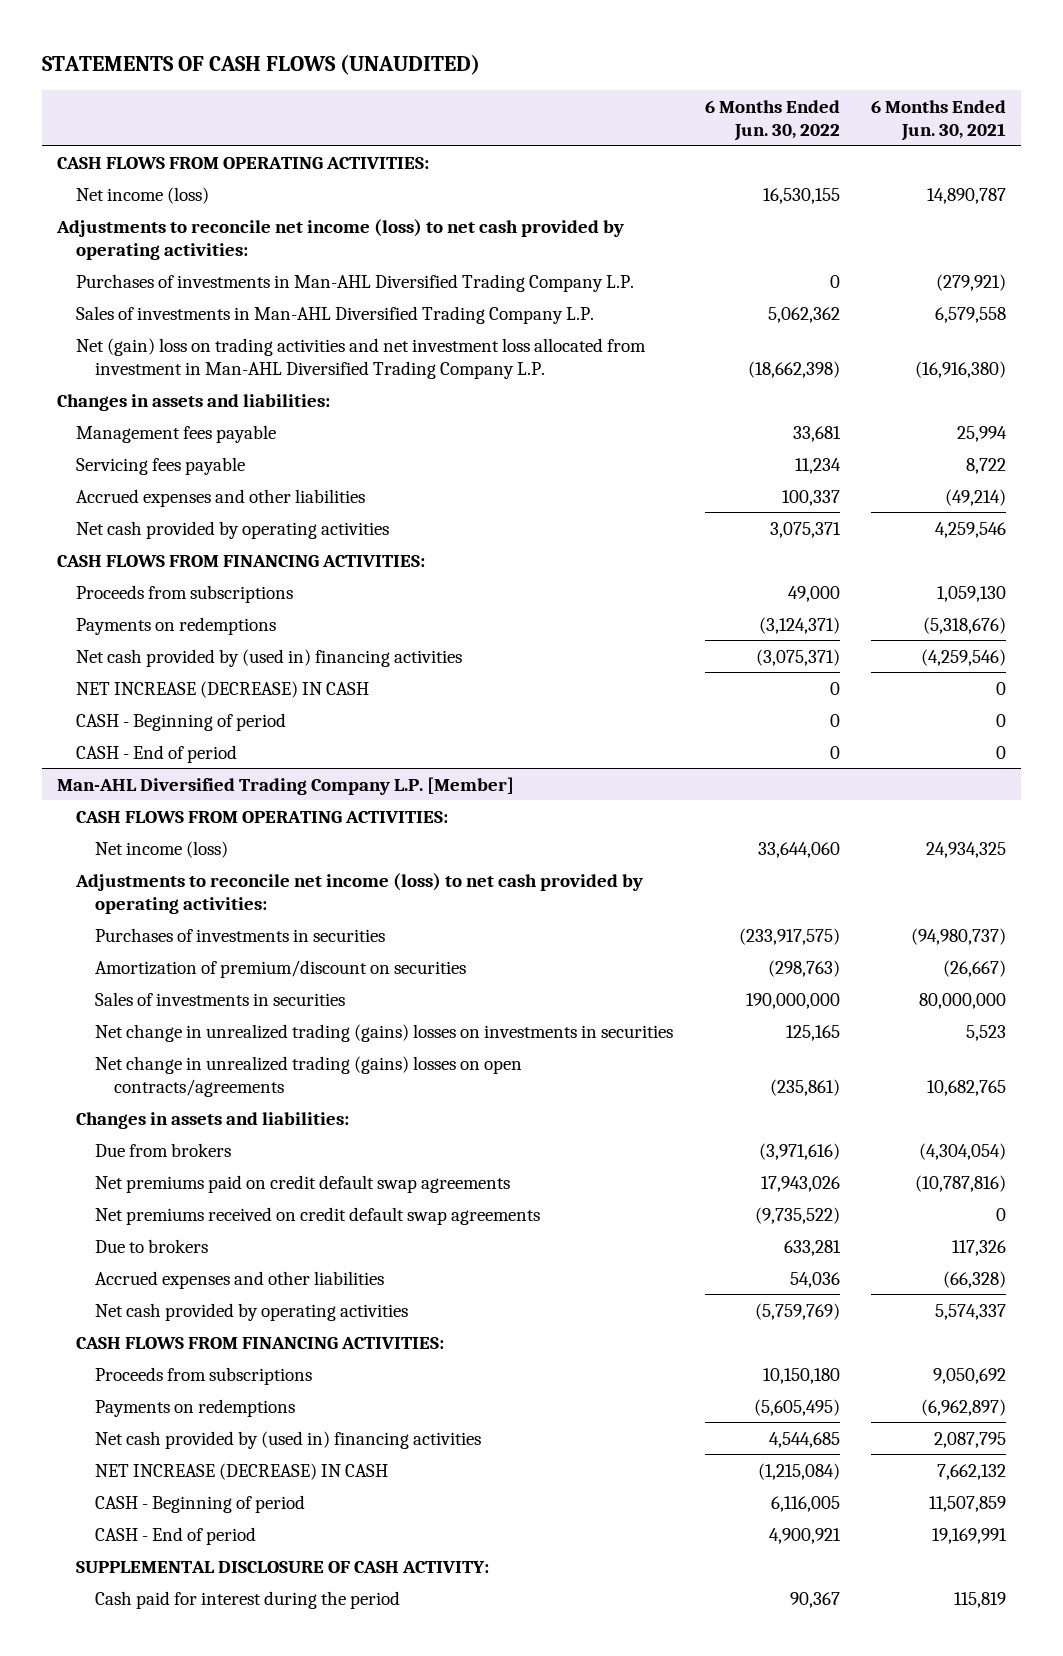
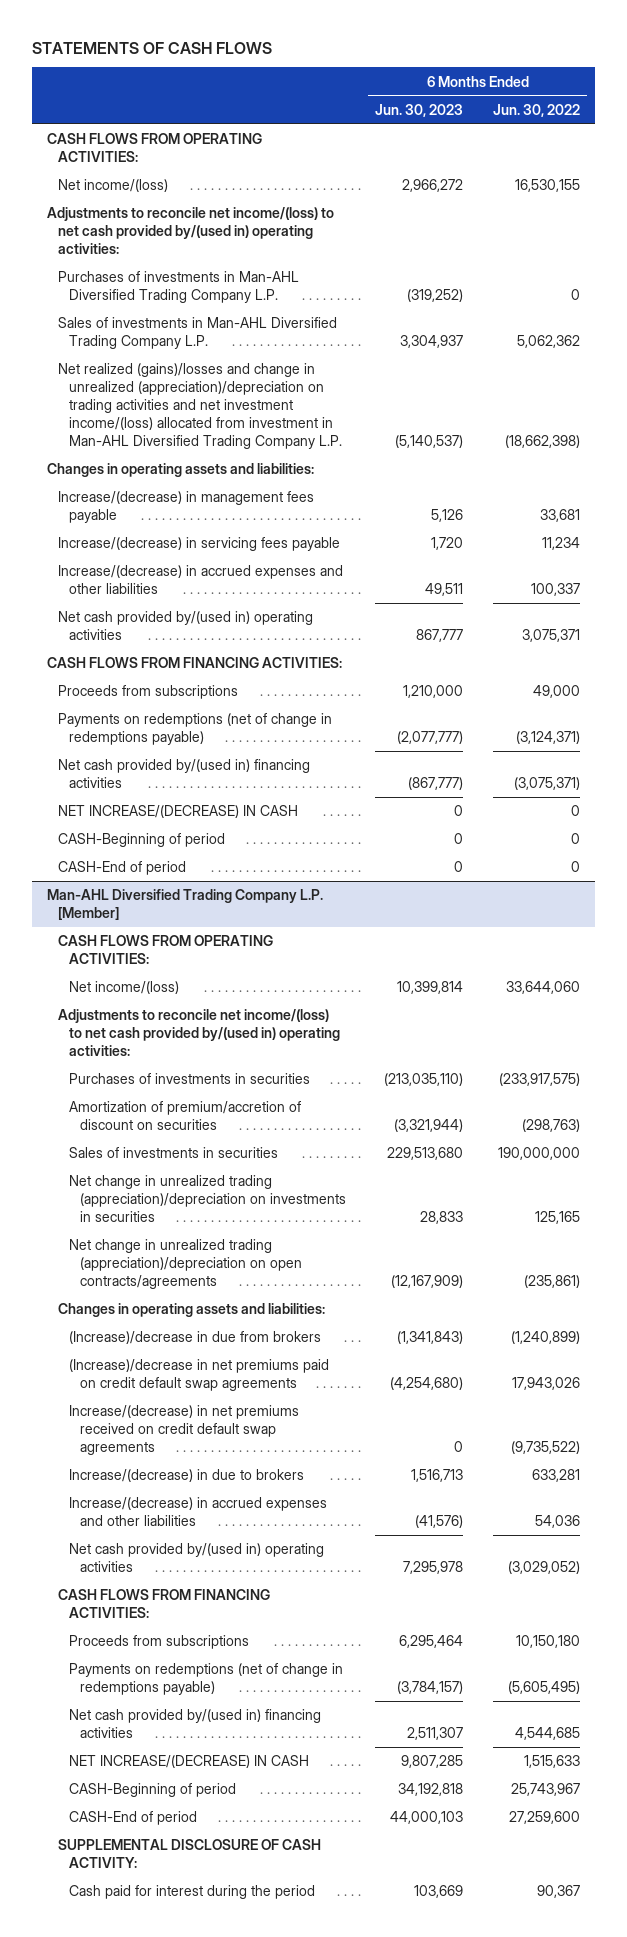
- STATEMENTS OF CASH FLOWS (UNAUDITED)
+ STATEMENTS OF CASH FLOWS
- | 6 Months Ended Jun. 30, 2022 | 6 Months Ended Jun. 30, 2021
+ | 6 Months Ended Jun. 30, 2023 | 6 Months Ended Jun. 30, 2022
- Net income (loss) | 16,530,155 | 14,890,787
- Adjustments to reconcile net income (loss) to net cash provided by operating activities:
+ Net income/(loss) | 2,966,272 | 16,530,155
+ Adjustments to reconcile net income/(loss) to net cash provided by/(used in) operating activities:
- Net (gain) loss on trading activities and net investment loss allocated from investment in Man-AHL Diversified Trading Company L.P. | (18,662,398) | (16,916,380)
- Changes in assets and liabilities:
- Management fees payable | 33,681 | 25,994
- Servicing fees payable | 11,234 | 8,722
- Accrued expenses and other liabilities | 100,337 | (49,214)
- Net cash provided by operating activities | 3,075,371 | 4,259,546
+ Net realized (gains)/losses and change in unrealized (appreciation)/depreciation on trading activities and net investment income/(loss) allocated from investment in Man-AHL Diversified Trading Company L.P. | (5,140,537) | (18,662,398)
+ Changes in operating assets and liabilities:
+ Increase/(decrease) in management fees payable | 5,126 | 33,681
+ Increase/(decrease) in servicing fees payable | 1,720 | 11,234
+ Increase/(decrease) in accrued expenses and other liabilities | 49,511 | 100,337
+ Net cash provided by/(used in) operating activities | 867,777 | 3,075,371
- Payments on redemptions | (3,124,371) | (5,318,676)
- Net cash provided by (used in) financing activities | (3,075,371) | (4,259,546)
- NET INCREASE (DECREASE) IN CASH | 0 | 0
- CASH - Beginning of period | 0 | 0
- CASH - End of period | 0 | 0
+ Payments on redemptions (net of change in redemptions payable) | (2,077,777) | (3,124,371)
+ Net cash provided by/(used in) financing activities | (867,777) | (3,075,371)
+ NET INCREASE/(DECREASE) IN CASH | 0 | 0
+ CASH-Beginning of period | 0 | 0
+ CASH-End of period | 0 | 0
@ Man-AHL Diversified Trading Company L.P. [Member]
- Net income (loss) | 33,644,060 | 24,934,325
- Adjustments to reconcile net income (loss) to net cash provided by operating activities:
+ Net income/(loss) | 10,399,814 | 33,644,060
+ Adjustments to reconcile net income/(loss) to net cash provided by/(used in) operating activities:
- Amortization of premium/discount on securities | (298,763) | (26,667)
+ Amortization of premium/accretion of discount on securities | (3,321,944) | (298,763)
- Net change in unrealized trading (gains) losses on investments in securities | 125,165 | 5,523
- Net change in unrealized trading (gains) losses on open contracts/agreements | (235,861) | 10,682,765
- Changes in assets and liabilities:
- Due from brokers | (3,971,616) | (4,304,054)
- Net premiums paid on credit default swap agreements | 17,943,026 | (10,787,816)
- Net premiums received on credit default swap agreements | (9,735,522) | 0
- Due to brokers | 633,281 | 117,326
- Accrued expenses and other liabilities | 54,036 | (66,328)
- Net cash provided by operating activities | (5,759,769) | 5,574,337
+ Net change in unrealized trading (appreciation)/depreciation on investments in securities | 28,833 | 125,165
+ Net change in unrealized trading (appreciation)/depreciation on open contracts/agreements | (12,167,909) | (235,861)
+ Changes in operating assets and liabilities:
+ (Increase)/decrease in due from brokers | (1,341,843) | (1,240,899)
+ (Increase)/decrease in net premiums paid on credit default swap agreements | (4,254,680) | 17,943,026
+ Increase/(decrease) in net premiums received on credit default swap agreements | 0 | (9,735,522)
+ Increase/(decrease) in due to brokers | 1,516,713 | 633,281
+ Increase/(decrease) in accrued expenses and other liabilities | (41,576) | 54,036
+ Net cash provided by/(used in) operating activities | 7,295,978 | (3,029,052)
- Payments on redemptions | (5,605,495) | (6,962,897)
- Net cash provided by (used in) financing activities | 4,544,685 | 2,087,795
- NET INCREASE (DECREASE) IN CASH | (1,215,084) | 7,662,132
- CASH - Beginning of period | 6,116,005 | 11,507,859
- CASH - End of period | 4,900,921 | 19,169,991
+ Payments on redemptions (net of change in redemptions payable) | (3,784,157) | (5,605,495)
+ Net cash provided by/(used in) financing activities | 2,511,307 | 4,544,685
+ NET INCREASE/(DECREASE) IN CASH | 9,807,285 | 1,515,633
+ CASH-Beginning of period | 34,192,818 | 25,743,967
+ CASH-End of period | 44,000,103 | 27,259,600

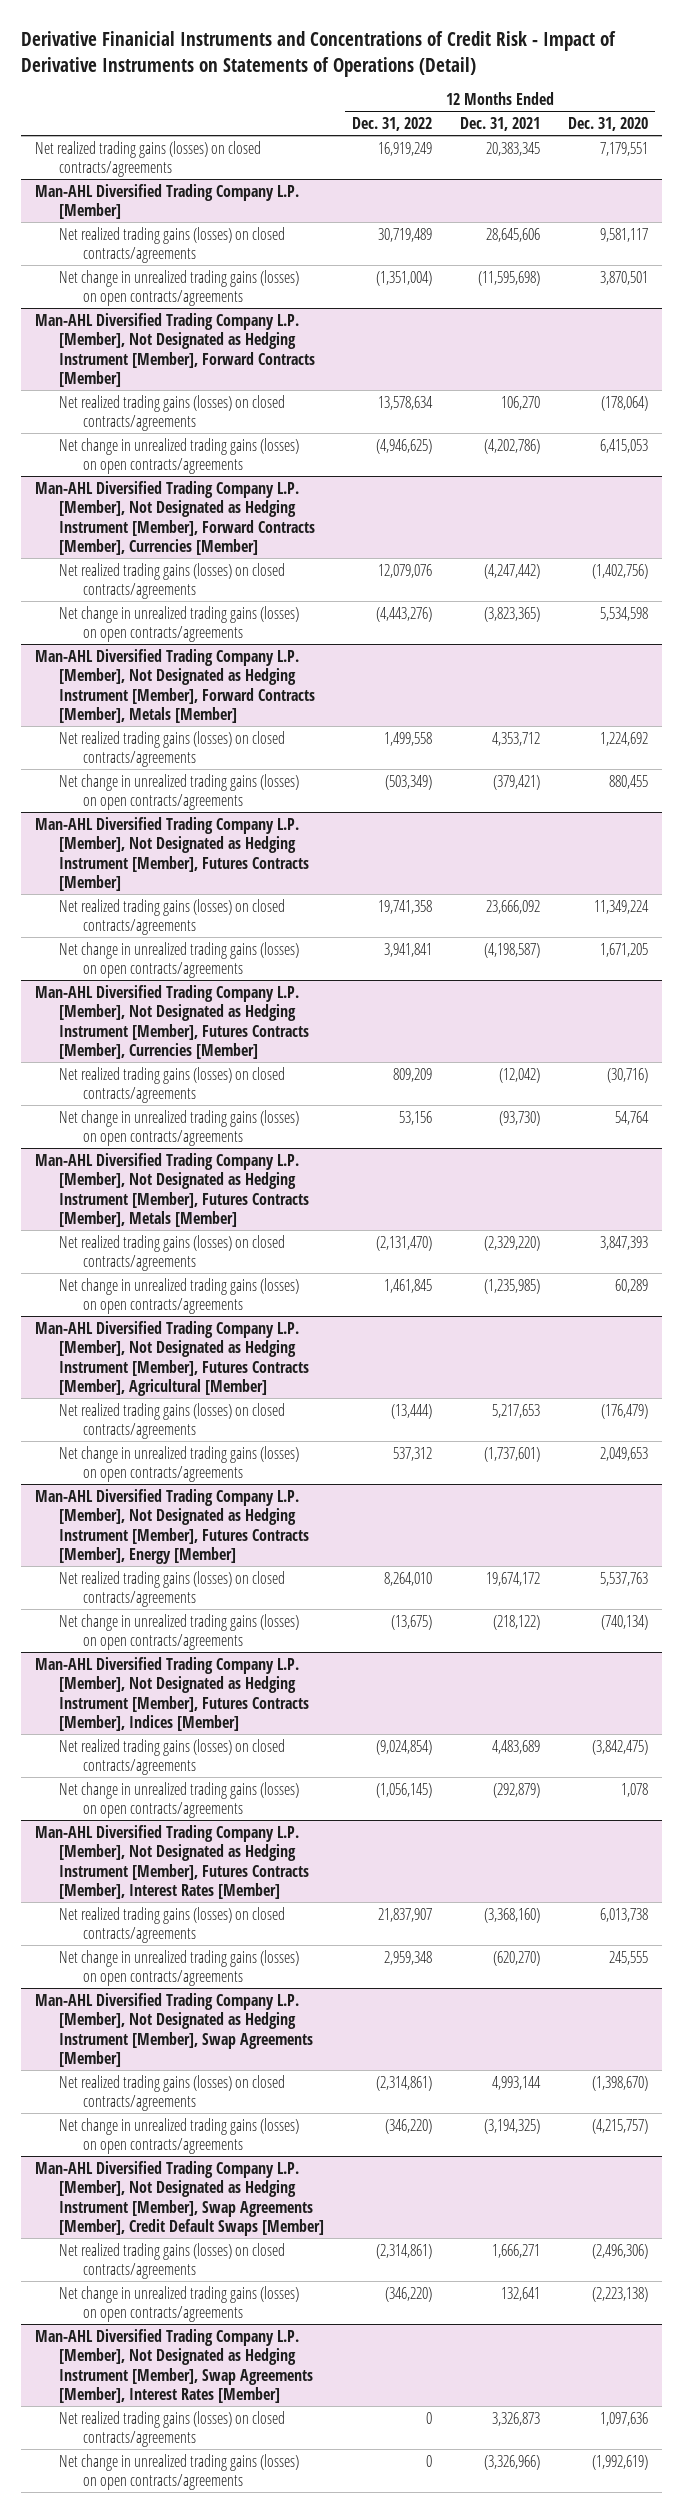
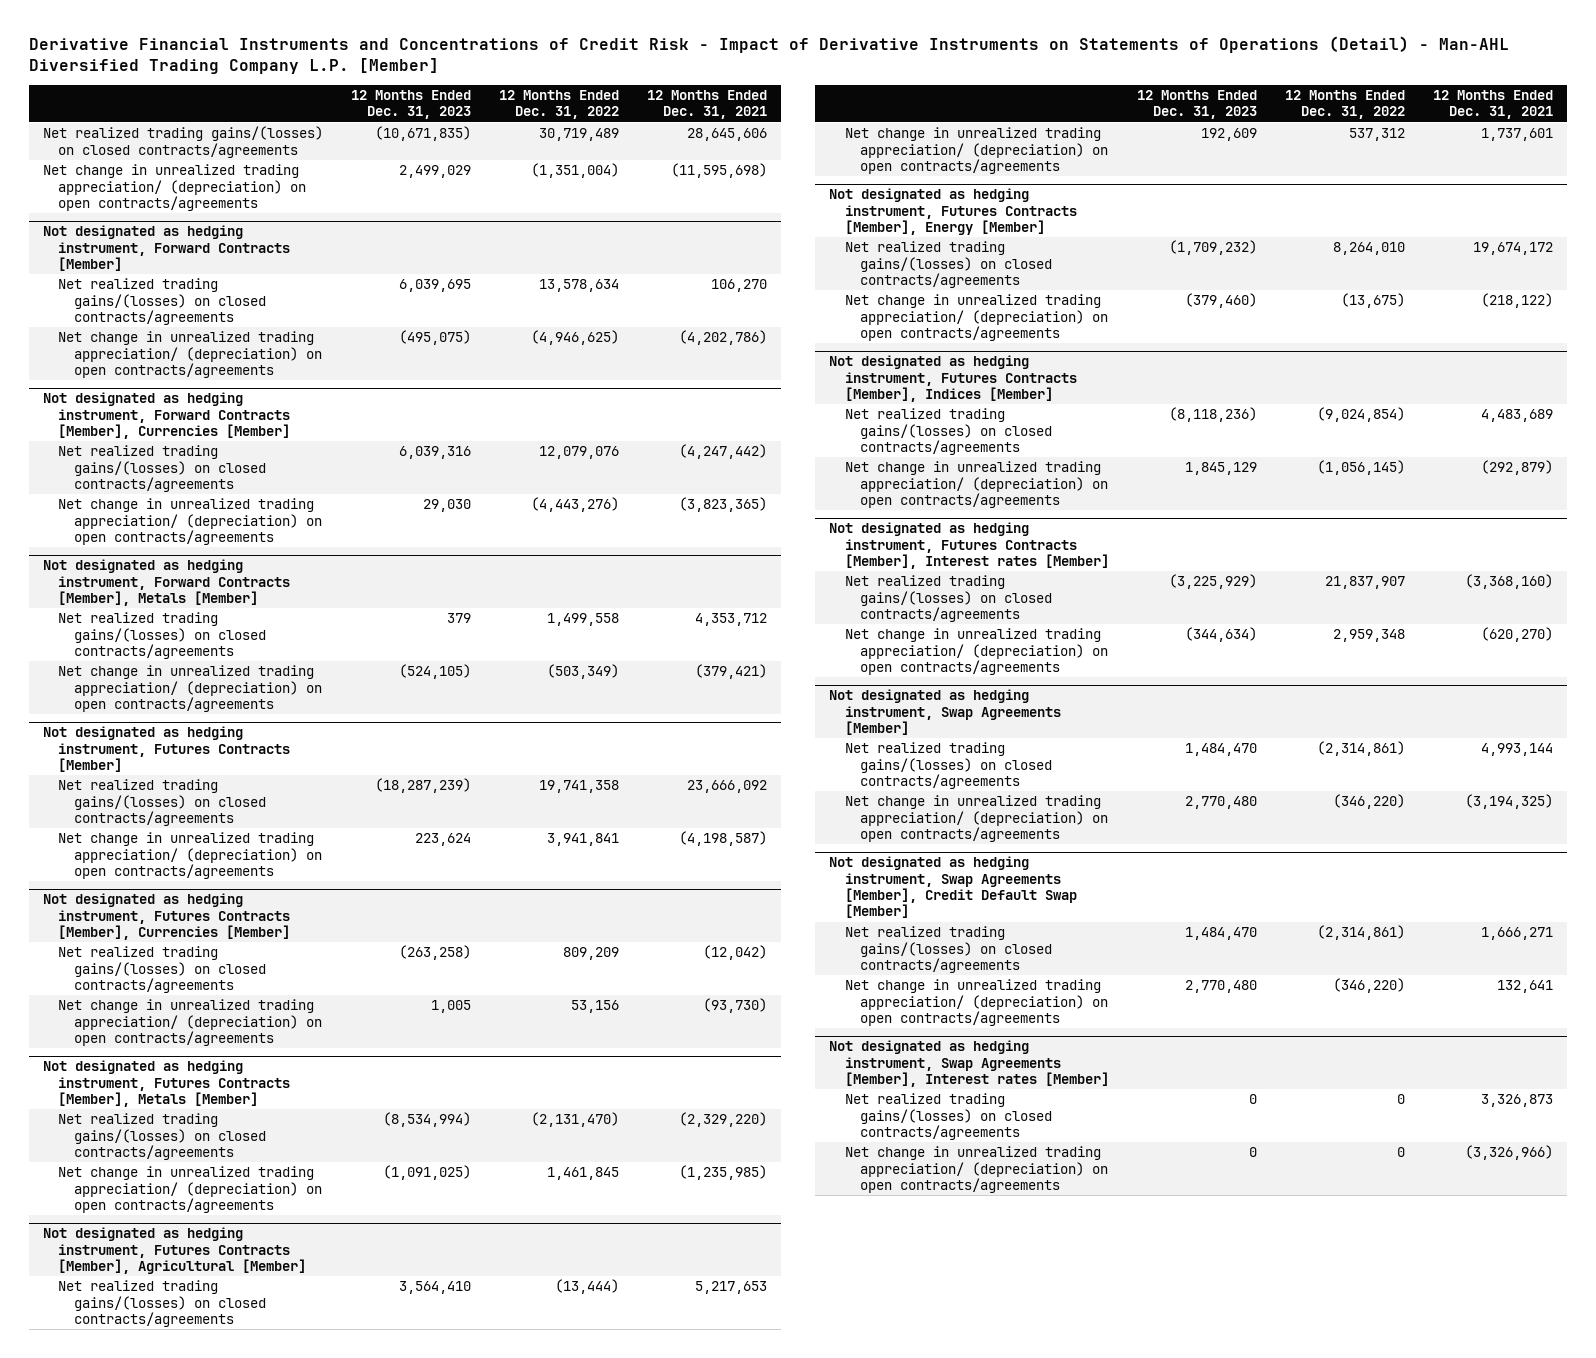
- Derivative Finanicial Instruments and Concentrations of Credit Risk - Impact of Derivative Instruments on Statements of Operations (Detail)
+ Derivative Financial Instruments and Concentrations of Credit Risk - Impact of Derivative Instruments on Statements of Operations (Detail) - Man-AHL Diversified Trading Company L.P. [Member]
- | 12 Months Ended Dec. 31, 2022 | 12 Months Ended Dec. 31, 2021 | 12 Months Ended Dec. 31, 2020
+ | 12 Months Ended Dec. 31, 2023 | 12 Months Ended Dec. 31, 2022 | 12 Months Ended Dec. 31, 2021
- Net realized trading gains (losses) on closed contracts/agreements | 16,919,249 | 20,383,345 | 7,179,551
- Man-AHL Diversified Trading Company L.P. [Member]
- Net realized trading gains (losses) on closed contracts/agreements | 30,719,489 | 28,645,606 | 9,581,117
- Net change in unrealized trading gains (losses) on open contracts/agreements | (1,351,004) | (11,595,698) | 3,870,501
- Man-AHL Diversified Trading Company L.P. [Member], Not Designated as Hedging Instrument [Member], Forward Contracts [Member]
- Net realized trading gains (losses) on closed contracts/agreements | 13,578,634 | 106,270 | (178,064)
- Net change in unrealized trading gains (losses) on open contracts/agreements | (4,946,625) | (4,202,786) | 6,415,053
- Man-AHL Diversified Trading Company L.P. [Member], Not Designated as Hedging Instrument [Member], Forward Contracts [Member], Currencies [Member]
- Net realized trading gains (losses) on closed contracts/agreements | 12,079,076 | (4,247,442) | (1,402,756)
- Net change in unrealized trading gains (losses) on open contracts/agreements | (4,443,276) | (3,823,365) | 5,534,598
- Man-AHL Diversified Trading Company L.P. [Member], Not Designated as Hedging Instrument [Member], Forward Contracts [Member], Metals [Member]
- Net realized trading gains (losses) on closed contracts/agreements | 1,499,558 | 4,353,712 | 1,224,692
- Net change in unrealized trading gains (losses) on open contracts/agreements | (503,349) | (379,421) | 880,455
- Man-AHL Diversified Trading Company L.P. [Member], Not Designated as Hedging Instrument [Member], Futures Contracts [Member]
- Net realized trading gains (losses) on closed contracts/agreements | 19,741,358 | 23,666,092 | 11,349,224
- Net change in unrealized trading gains (losses) on open contracts/agreements | 3,941,841 | (4,198,587) | 1,671,205
- Man-AHL Diversified Trading Company L.P. [Member], Not Designated as Hedging Instrument [Member], Futures Contracts [Member], Currencies [Member]
- Net realized trading gains (losses) on closed contracts/agreements | 809,209 | (12,042) | (30,716)
- Net change in unrealized trading gains (losses) on open contracts/agreements | 53,156 | (93,730) | 54,764
- Man-AHL Diversified Trading Company L.P. [Member], Not Designated as Hedging Instrument [Member], Futures Contracts [Member], Metals [Member]
- Net realized trading gains (losses) on closed contracts/agreements | (2,131,470) | (2,329,220) | 3,847,393
- Net change in unrealized trading gains (losses) on open contracts/agreements | 1,461,845 | (1,235,985) | 60,289
- Man-AHL Diversified Trading Company L.P. [Member], Not Designated as Hedging Instrument [Member], Futures Contracts [Member], Agricultural [Member]
- Net realized trading gains (losses) on closed contracts/agreements | (13,444) | 5,217,653 | (176,479)
- Net change in unrealized trading gains (losses) on open contracts/agreements | 537,312 | (1,737,601) | 2,049,653
- Man-AHL Diversified Trading Company L.P. [Member], Not Designated as Hedging Instrument [Member], Futures Contracts [Member], Energy [Member]
- Net realized trading gains (losses) on closed contracts/agreements | 8,264,010 | 19,674,172 | 5,537,763
- Net change in unrealized trading gains (losses) on open contracts/agreements | (13,675) | (218,122) | (740,134)
- Man-AHL Diversified Trading Company L.P. [Member], Not Designated as Hedging Instrument [Member], Futures Contracts [Member], Indices [Member]
- Net realized trading gains (losses) on closed contracts/agreements | (9,024,854) | 4,483,689 | (3,842,475)
- Net change in unrealized trading gains (losses) on open contracts/agreements | (1,056,145) | (292,879) | 1,078
- Man-AHL Diversified Trading Company L.P. [Member], Not Designated as Hedging Instrument [Member], Futures Contracts [Member], Interest Rates [Member]
- Net realized trading gains (losses) on closed contracts/agreements | 21,837,907 | (3,368,160) | 6,013,738
- Net change in unrealized trading gains (losses) on open contracts/agreements | 2,959,348 | (620,270) | 245,555
- Man-AHL Diversified Trading Company L.P. [Member], Not Designated as Hedging Instrument [Member], Swap Agreements [Member]
- Net realized trading gains (losses) on closed contracts/agreements | (2,314,861) | 4,993,144 | (1,398,670)
- Net change in unrealized trading gains (losses) on open contracts/agreements | (346,220) | (3,194,325) | (4,215,757)
- Man-AHL Diversified Trading Company L.P. [Member], Not Designated as Hedging Instrument [Member], Swap Agreements [Member], Credit Default Swaps [Member]
- Net realized trading gains (losses) on closed contracts/agreements | (2,314,861) | 1,666,271 | (2,496,306)
- Net change in unrealized trading gains (losses) on open contracts/agreements | (346,220) | 132,641 | (2,223,138)
- Man-AHL Diversified Trading Company L.P. [Member], Not Designated as Hedging Instrument [Member], Swap Agreements [Member], Interest Rates [Member]
- Net realized trading gains (losses) on closed contracts/agreements | 0 | 3,326,873 | 1,097,636
- Net change in unrealized trading gains (losses) on open contracts/agreements | 0 | (3,326,966) | (1,992,619)
+ Net realized trading gains/(losses) on closed contracts/agreements | (10,671,835) | 30,719,489 | 28,645,606
+ Net change in unrealized trading appreciation/ (depreciation) on open contracts/agreements | 2,499,029 | (1,351,004) | (11,595,698)
+ Not designated as hedging instrument, Forward Contracts [Member]
+ Net realized trading gains/(losses) on closed contracts/agreements | 6,039,695 | 13,578,634 | 106,270
+ Net change in unrealized trading appreciation/ (depreciation) on open contracts/agreements | (495,075) | (4,946,625) | (4,202,786)
+ Not designated as hedging instrument, Forward Contracts [Member], Currencies [Member]
+ Net realized trading gains/(losses) on closed contracts/agreements | 6,039,316 | 12,079,076 | (4,247,442)
+ Net change in unrealized trading appreciation/ (depreciation) on open contracts/agreements | 29,030 | (4,443,276) | (3,823,365)
+ Not designated as hedging instrument, Forward Contracts [Member], Metals [Member]
+ Net realized trading gains/(losses) on closed contracts/agreements | 379 | 1,499,558 | 4,353,712
+ Net change in unrealized trading appreciation/ (depreciation) on open contracts/agreements | (524,105) | (503,349) | (379,421)
+ Not designated as hedging instrument, Futures Contracts [Member]
+ Net realized trading gains/(losses) on closed contracts/agreements | (18,287,239) | 19,741,358 | 23,666,092
+ Net change in unrealized trading appreciation/ (depreciation) on open contracts/agreements | 223,624 | 3,941,841 | (4,198,587)
+ Not designated as hedging instrument, Futures Contracts [Member], Currencies [Member]
+ Net realized trading gains/(losses) on closed contracts/agreements | (263,258) | 809,209 | (12,042)
+ Net change in unrealized trading appreciation/ (depreciation) on open contracts/agreements | 1,005 | 53,156 | (93,730)
+ Not designated as hedging instrument, Futures Contracts [Member], Metals [Member]
+ Net realized trading gains/(losses) on closed contracts/agreements | (8,534,994) | (2,131,470) | (2,329,220)
+ Net change in unrealized trading appreciation/ (depreciation) on open contracts/agreements | (1,091,025) | 1,461,845 | (1,235,985)
+ Not designated as hedging instrument, Futures Contracts [Member], Agricultural [Member]
+ Net realized trading gains/(losses) on closed contracts/agreements | 3,564,410 | (13,444) | 5,217,653
+ Net change in unrealized trading appreciation/ (depreciation) on open contracts/agreements | 192,609 | 537,312 | 1,737,601
+ Not designated as hedging instrument, Futures Contracts [Member], Energy [Member]
+ Net realized trading gains/(losses) on closed contracts/agreements | (1,709,232) | 8,264,010 | 19,674,172
+ Net change in unrealized trading appreciation/ (depreciation) on open contracts/agreements | (379,460) | (13,675) | (218,122)
+ Not designated as hedging instrument, Futures Contracts [Member], Indices [Member]
+ Net realized trading gains/(losses) on closed contracts/agreements | (8,118,236) | (9,024,854) | 4,483,689
+ Net change in unrealized trading appreciation/ (depreciation) on open contracts/agreements | 1,845,129 | (1,056,145) | (292,879)
+ Not designated as hedging instrument, Futures Contracts [Member], Interest rates [Member]
+ Net realized trading gains/(losses) on closed contracts/agreements | (3,225,929) | 21,837,907 | (3,368,160)
+ Net change in unrealized trading appreciation/ (depreciation) on open contracts/agreements | (344,634) | 2,959,348 | (620,270)
+ Not designated as hedging instrument, Swap Agreements [Member]
+ Net realized trading gains/(losses) on closed contracts/agreements | 1,484,470 | (2,314,861) | 4,993,144
+ Net change in unrealized trading appreciation/ (depreciation) on open contracts/agreements | 2,770,480 | (346,220) | (3,194,325)
+ Not designated as hedging instrument, Swap Agreements [Member], Credit Default Swap [Member]
+ Net realized trading gains/(losses) on closed contracts/agreements | 1,484,470 | (2,314,861) | 1,666,271
+ Net change in unrealized trading appreciation/ (depreciation) on open contracts/agreements | 2,770,480 | (346,220) | 132,641
+ Not designated as hedging instrument, Swap Agreements [Member], Interest rates [Member]
+ Net realized trading gains/(losses) on closed contracts/agreements | 0 | 0 | 3,326,873
+ Net change in unrealized trading appreciation/ (depreciation) on open contracts/agreements | 0 | 0 | (3,326,966)

